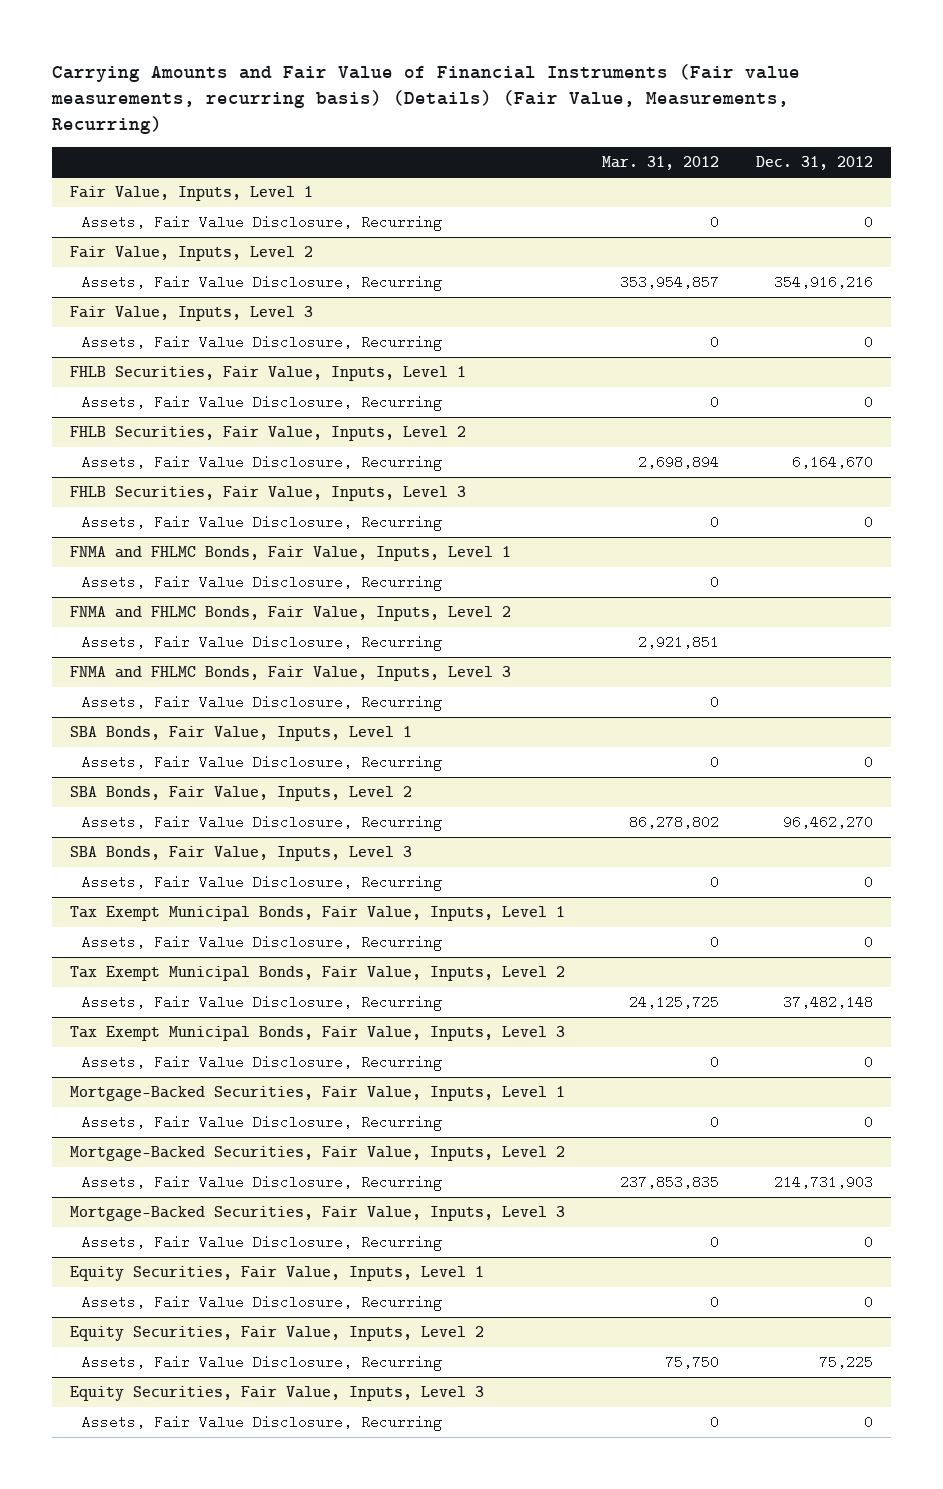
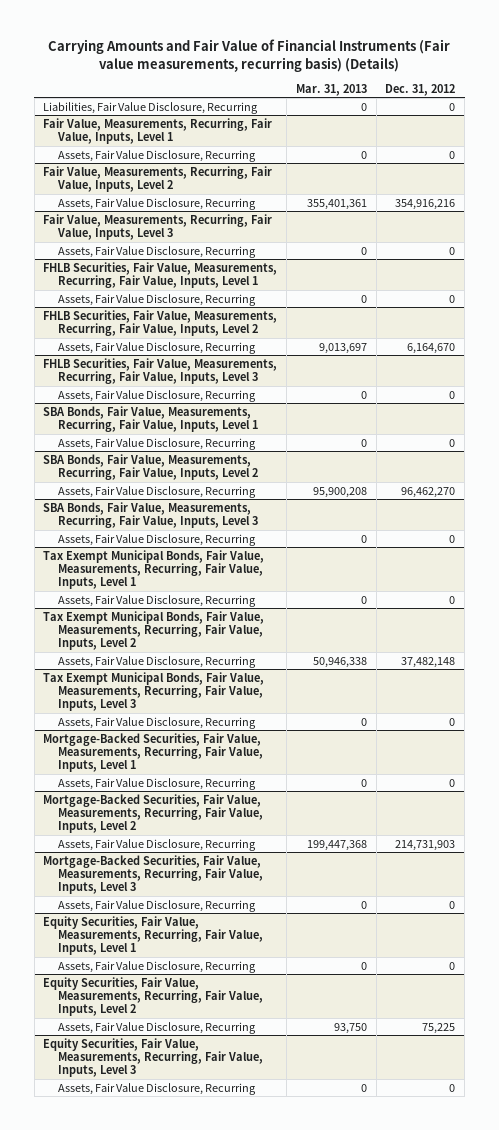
- Carrying Amounts and Fair Value of Financial Instruments (Fair value measurements, recurring basis) (Details) (Fair Value, Measurements, Recurring)
+ Carrying Amounts and Fair Value of Financial Instruments (Fair value measurements, recurring basis) (Details)
- | Mar. 31, 2012 | Dec. 31, 2012
+ | Mar. 31, 2013 | Dec. 31, 2012
- Fair Value, Inputs, Level 1
+ Liabilities, Fair Value Disclosure, Recurring | 0 | 0
+ Fair Value, Measurements, Recurring, Fair Value, Inputs, Level 1
- Fair Value, Inputs, Level 2
+ Fair Value, Measurements, Recurring, Fair Value, Inputs, Level 2
- Fair Value, Inputs, Level 3
+ Fair Value, Measurements, Recurring, Fair Value, Inputs, Level 3
- FHLB Securities, Fair Value, Inputs, Level 1
+ FHLB Securities, Fair Value, Measurements, Recurring, Fair Value, Inputs, Level 1
- FHLB Securities, Fair Value, Inputs, Level 2
+ FHLB Securities, Fair Value, Measurements, Recurring, Fair Value, Inputs, Level 2
- FHLB Securities, Fair Value, Inputs, Level 3
+ FHLB Securities, Fair Value, Measurements, Recurring, Fair Value, Inputs, Level 3
- FNMA and FHLMC Bonds, Fair Value, Inputs, Level 1
- Assets, Fair Value Disclosure, Recurring | 0 |
- FNMA and FHLMC Bonds, Fair Value, Inputs, Level 2
- Assets, Fair Value Disclosure, Recurring | 2,921,851 |
- FNMA and FHLMC Bonds, Fair Value, Inputs, Level 3
- Assets, Fair Value Disclosure, Recurring | 0 |
- SBA Bonds, Fair Value, Inputs, Level 1
+ SBA Bonds, Fair Value, Measurements, Recurring, Fair Value, Inputs, Level 1
- SBA Bonds, Fair Value, Inputs, Level 2
+ SBA Bonds, Fair Value, Measurements, Recurring, Fair Value, Inputs, Level 2
- SBA Bonds, Fair Value, Inputs, Level 3
+ SBA Bonds, Fair Value, Measurements, Recurring, Fair Value, Inputs, Level 3
- Tax Exempt Municipal Bonds, Fair Value, Inputs, Level 1
+ Tax Exempt Municipal Bonds, Fair Value, Measurements, Recurring, Fair Value, Inputs, Level 1
- Tax Exempt Municipal Bonds, Fair Value, Inputs, Level 2
+ Tax Exempt Municipal Bonds, Fair Value, Measurements, Recurring, Fair Value, Inputs, Level 2
- Tax Exempt Municipal Bonds, Fair Value, Inputs, Level 3
+ Tax Exempt Municipal Bonds, Fair Value, Measurements, Recurring, Fair Value, Inputs, Level 3
- Mortgage-Backed Securities, Fair Value, Inputs, Level 1
+ Mortgage-Backed Securities, Fair Value, Measurements, Recurring, Fair Value, Inputs, Level 1
- Mortgage-Backed Securities, Fair Value, Inputs, Level 2
+ Mortgage-Backed Securities, Fair Value, Measurements, Recurring, Fair Value, Inputs, Level 2
- Mortgage-Backed Securities, Fair Value, Inputs, Level 3
+ Mortgage-Backed Securities, Fair Value, Measurements, Recurring, Fair Value, Inputs, Level 3
- Equity Securities, Fair Value, Inputs, Level 1
+ Equity Securities, Fair Value, Measurements, Recurring, Fair Value, Inputs, Level 1
- Equity Securities, Fair Value, Inputs, Level 2
+ Equity Securities, Fair Value, Measurements, Recurring, Fair Value, Inputs, Level 2
- Equity Securities, Fair Value, Inputs, Level 3
+ Equity Securities, Fair Value, Measurements, Recurring, Fair Value, Inputs, Level 3

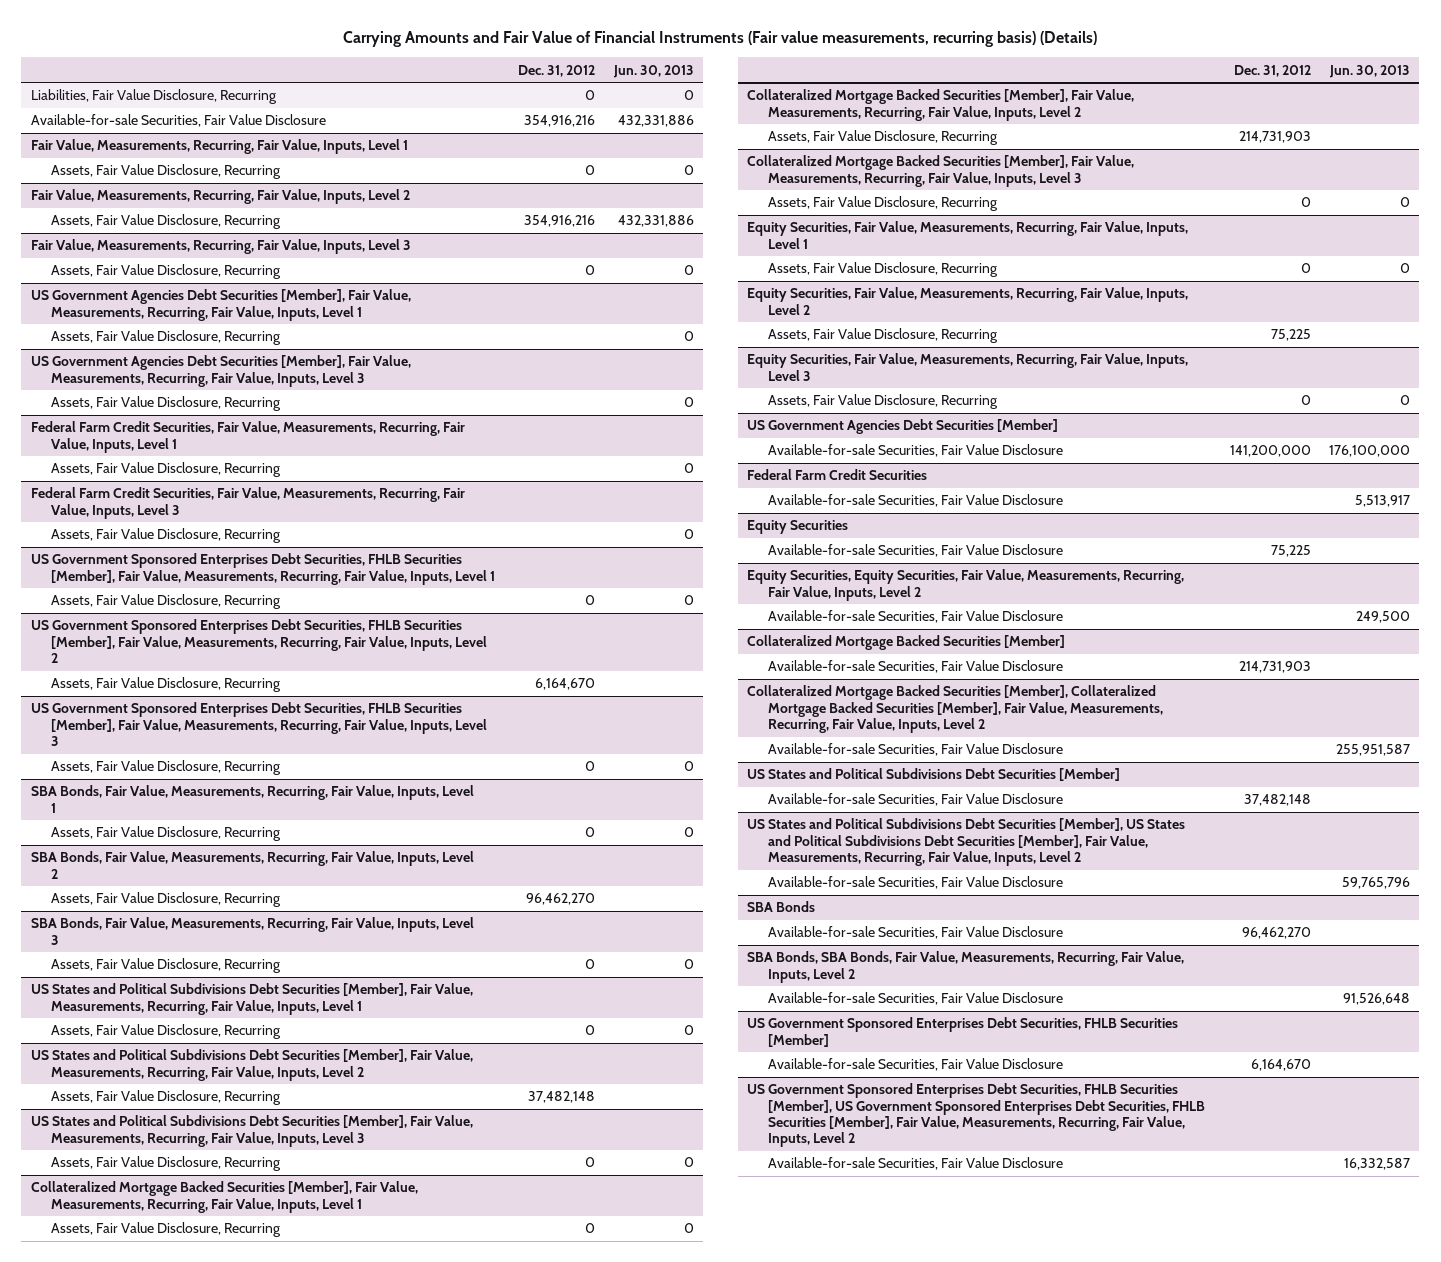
- | Mar. 31, 2013 | Dec. 31, 2012
+ | Dec. 31, 2012 | Jun. 30, 2013
+ Available-for-sale Securities, Fair Value Disclosure | 354,916,216 | 432,331,886
- FHLB Securities, Fair Value, Measurements, Recurring, Fair Value, Inputs, Level 1
+ US Government Agencies Debt Securities [Member], Fair Value, Measurements, Recurring, Fair Value, Inputs, Level 1
+ Assets, Fair Value Disclosure, Recurring | | 0
+ US Government Agencies Debt Securities [Member], Fair Value, Measurements, Recurring, Fair Value, Inputs, Level 3
+ Assets, Fair Value Disclosure, Recurring | | 0
+ Federal Farm Credit Securities, Fair Value, Measurements, Recurring, Fair Value, Inputs, Level 1
+ Assets, Fair Value Disclosure, Recurring | | 0
+ Federal Farm Credit Securities, Fair Value, Measurements, Recurring, Fair Value, Inputs, Level 3
+ Assets, Fair Value Disclosure, Recurring | | 0
+ US Government Sponsored Enterprises Debt Securities, FHLB Securities [Member], Fair Value, Measurements, Recurring, Fair Value, Inputs, Level 1
- FHLB Securities, Fair Value, Measurements, Recurring, Fair Value, Inputs, Level 2
+ US Government Sponsored Enterprises Debt Securities, FHLB Securities [Member], Fair Value, Measurements, Recurring, Fair Value, Inputs, Level 2
- FHLB Securities, Fair Value, Measurements, Recurring, Fair Value, Inputs, Level 3
+ US Government Sponsored Enterprises Debt Securities, FHLB Securities [Member], Fair Value, Measurements, Recurring, Fair Value, Inputs, Level 3
- Tax Exempt Municipal Bonds, Fair Value, Measurements, Recurring, Fair Value, Inputs, Level 1
+ US States and Political Subdivisions Debt Securities [Member], Fair Value, Measurements, Recurring, Fair Value, Inputs, Level 1
- Tax Exempt Municipal Bonds, Fair Value, Measurements, Recurring, Fair Value, Inputs, Level 2
+ US States and Political Subdivisions Debt Securities [Member], Fair Value, Measurements, Recurring, Fair Value, Inputs, Level 2
- Tax Exempt Municipal Bonds, Fair Value, Measurements, Recurring, Fair Value, Inputs, Level 3
+ US States and Political Subdivisions Debt Securities [Member], Fair Value, Measurements, Recurring, Fair Value, Inputs, Level 3
- Mortgage-Backed Securities, Fair Value, Measurements, Recurring, Fair Value, Inputs, Level 1
+ Collateralized Mortgage Backed Securities [Member], Fair Value, Measurements, Recurring, Fair Value, Inputs, Level 1
- Mortgage-Backed Securities, Fair Value, Measurements, Recurring, Fair Value, Inputs, Level 2
+ Collateralized Mortgage Backed Securities [Member], Fair Value, Measurements, Recurring, Fair Value, Inputs, Level 2
- Mortgage-Backed Securities, Fair Value, Measurements, Recurring, Fair Value, Inputs, Level 3
+ Collateralized Mortgage Backed Securities [Member], Fair Value, Measurements, Recurring, Fair Value, Inputs, Level 3
+ US Government Agencies Debt Securities [Member]
+ Available-for-sale Securities, Fair Value Disclosure | 141,200,000 | 176,100,000
+ Federal Farm Credit Securities
+ Available-for-sale Securities, Fair Value Disclosure | | 5,513,917
+ Equity Securities
+ Available-for-sale Securities, Fair Value Disclosure | 75,225 |
+ Equity Securities, Equity Securities, Fair Value, Measurements, Recurring, Fair Value, Inputs, Level 2
+ Available-for-sale Securities, Fair Value Disclosure | | 249,500
+ Collateralized Mortgage Backed Securities [Member]
+ Available-for-sale Securities, Fair Value Disclosure | 214,731,903 |
+ Collateralized Mortgage Backed Securities [Member], Collateralized Mortgage Backed Securities [Member], Fair Value, Measurements, Recurring, Fair Value, Inputs, Level 2
+ Available-for-sale Securities, Fair Value Disclosure | | 255,951,587
+ US States and Political Subdivisions Debt Securities [Member]
+ Available-for-sale Securities, Fair Value Disclosure | 37,482,148 |
+ US States and Political Subdivisions Debt Securities [Member], US States and Political Subdivisions Debt Securities [Member], Fair Value, Measurements, Recurring, Fair Value, Inputs, Level 2
+ Available-for-sale Securities, Fair Value Disclosure | | 59,765,796
+ SBA Bonds
+ Available-for-sale Securities, Fair Value Disclosure | 96,462,270 |
+ SBA Bonds, SBA Bonds, Fair Value, Measurements, Recurring, Fair Value, Inputs, Level 2
+ Available-for-sale Securities, Fair Value Disclosure | | 91,526,648
+ US Government Sponsored Enterprises Debt Securities, FHLB Securities [Member]
+ Available-for-sale Securities, Fair Value Disclosure | 6,164,670 |
+ US Government Sponsored Enterprises Debt Securities, FHLB Securities [Member], US Government Sponsored Enterprises Debt Securities, FHLB Securities [Member], Fair Value, Measurements, Recurring, Fair Value, Inputs, Level 2
+ Available-for-sale Securities, Fair Value Disclosure | | 16,332,587

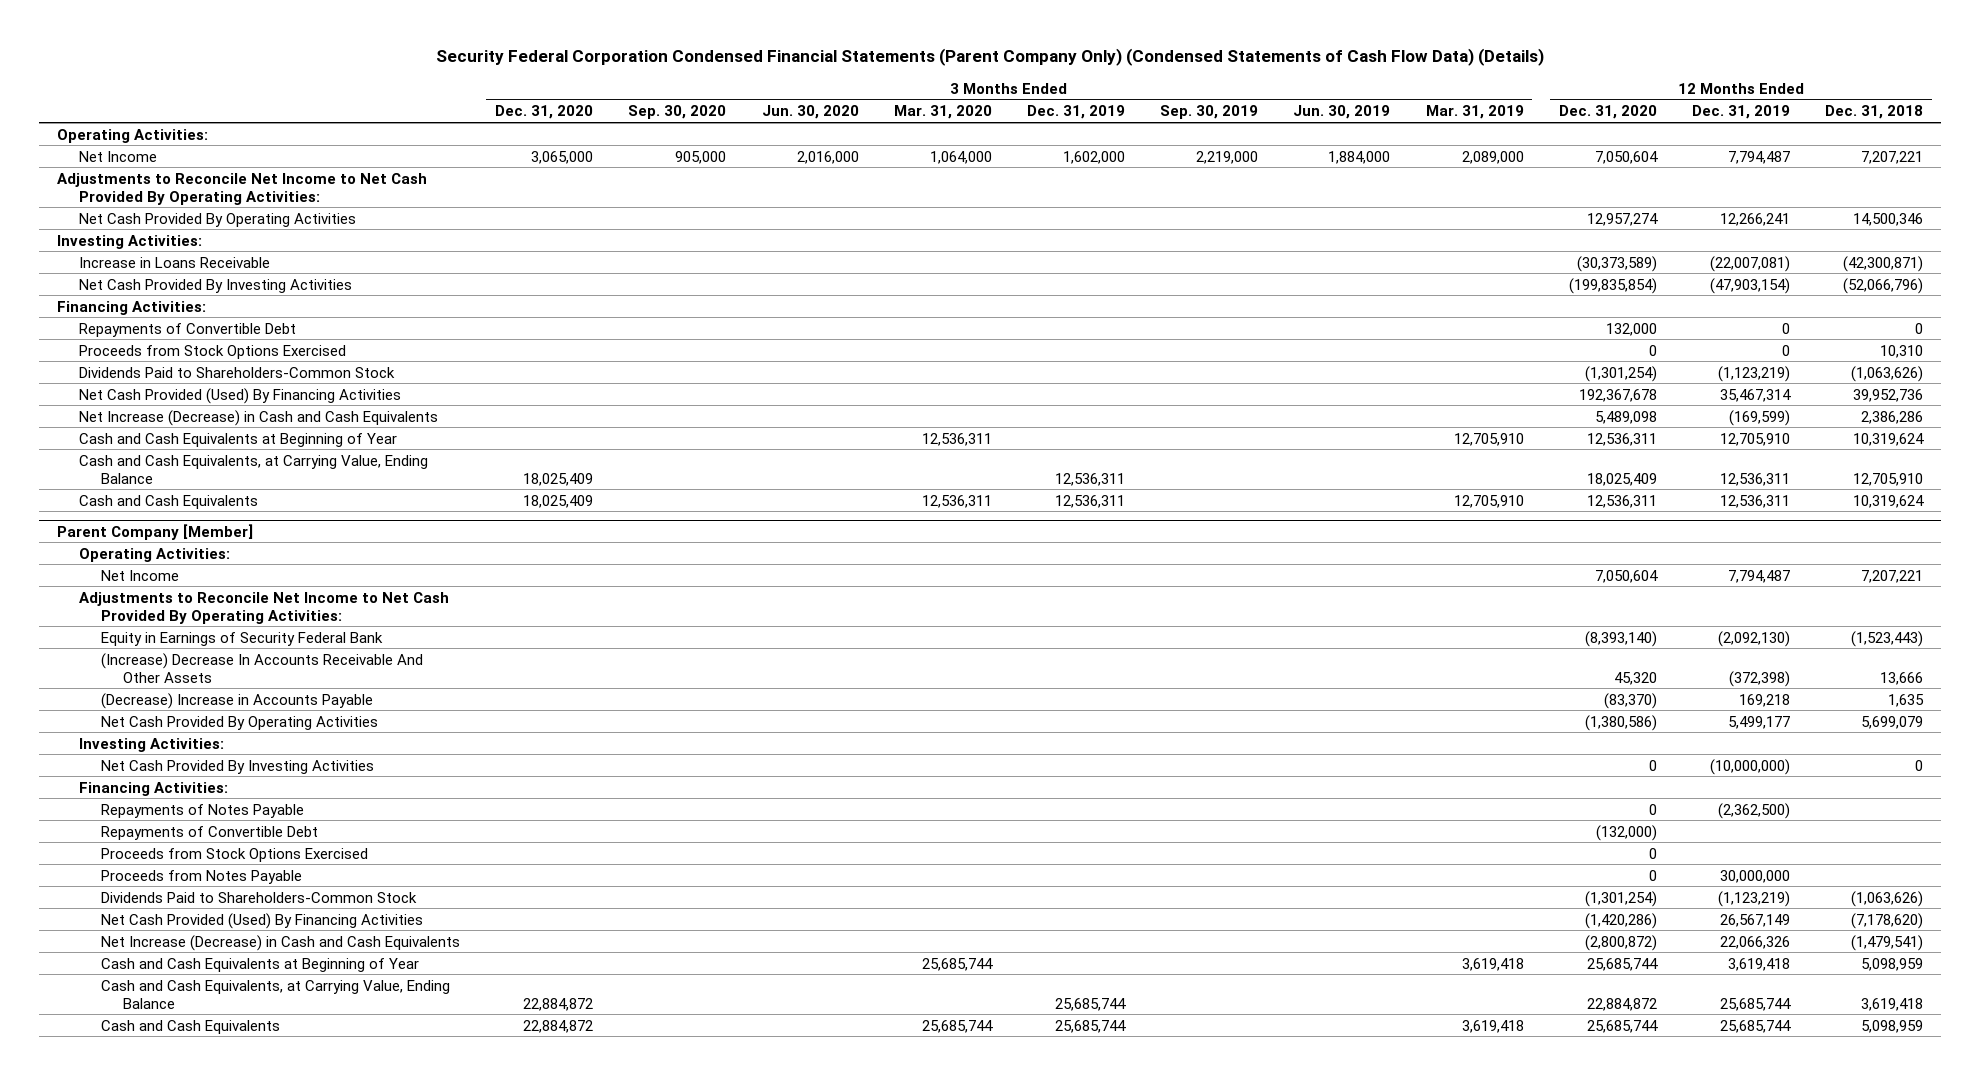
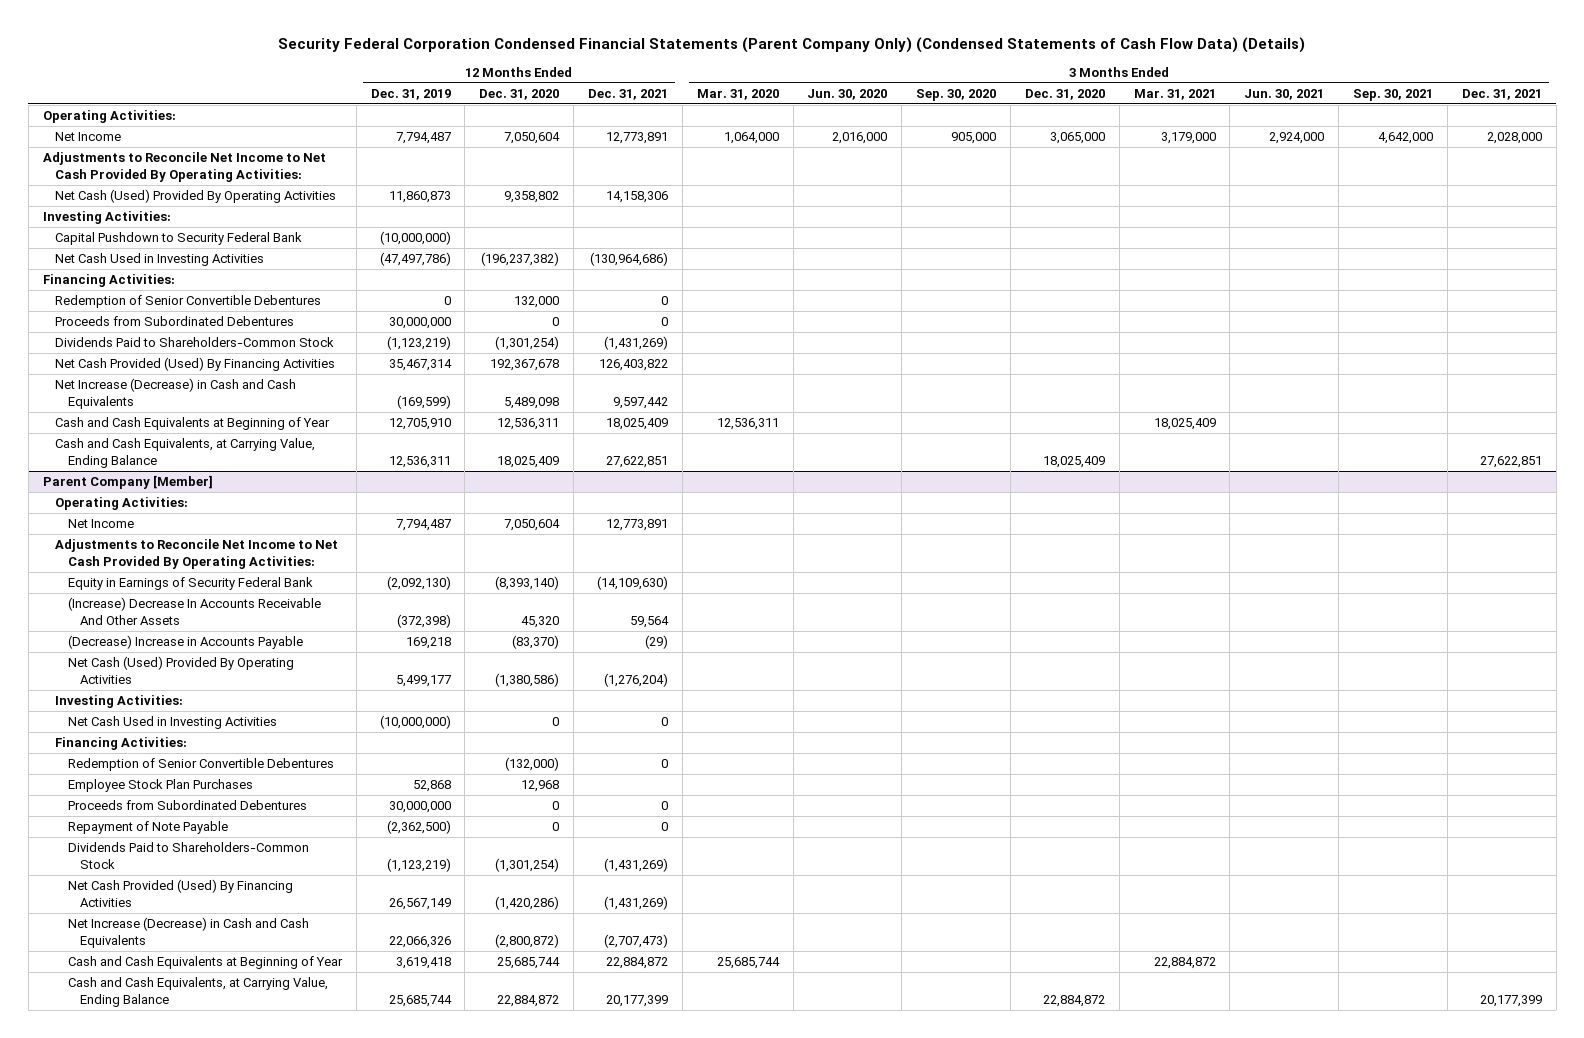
- | 3 Months Ended Dec. 31, 2020 | 3 Months Ended Sep. 30, 2020 | 3 Months Ended Jun. 30, 2020 | 3 Months Ended Mar. 31, 2020 | 3 Months Ended Dec. 31, 2019 | 3 Months Ended Sep. 30, 2019 | 3 Months Ended Jun. 30, 2019 | 3 Months Ended Mar. 31, 2019 | 12 Months Ended Dec. 31, 2020 | 12 Months Ended Dec. 31, 2019 | 12 Months Ended Dec. 31, 2018
+ | 12 Months Ended Dec. 31, 2019 | 12 Months Ended Dec. 31, 2020 | 12 Months Ended Dec. 31, 2021 | 3 Months Ended Mar. 31, 2020 | 3 Months Ended Jun. 30, 2020 | 3 Months Ended Sep. 30, 2020 | 3 Months Ended Dec. 31, 2020 | 3 Months Ended Mar. 31, 2021 | 3 Months Ended Jun. 30, 2021 | 3 Months Ended Sep. 30, 2021 | 3 Months Ended Dec. 31, 2021
- Net Cash Provided By Operating Activities | | | | | | | | | 12,957,274 | 12,266,241 | 14,500,346
+ Net Cash (Used) Provided By Operating Activities | 11,860,873 | 9,358,802 | 14,158,306 | | | | | | | |
- Increase in Loans Receivable | | | | | | | | | (30,373,589) | (22,007,081) | (42,300,871)
- Net Cash Provided By Investing Activities | | | | | | | | | (199,835,854) | (47,903,154) | (52,066,796)
+ Capital Pushdown to Security Federal Bank | (10,000,000) | | | | | | | | | |
+ Net Cash Used in Investing Activities | (47,497,786) | (196,237,382) | (130,964,686) | | | | | | | |
- Repayments of Convertible Debt | | | | | | | | | 132,000 | 0 | 0
- Proceeds from Stock Options Exercised | | | | | | | | | 0 | 0 | 10,310
+ Redemption of Senior Convertible Debentures | 0 | 132,000 | 0 | | | | | | | |
+ Proceeds from Subordinated Debentures | 30,000,000 | 0 | 0 | | | | | | | |
- Cash and Cash Equivalents | 18,025,409 | | | 12,536,311 | 12,536,311 | | | 12,705,910 | 12,536,311 | 12,536,311 | 10,319,624
@ Parent Company [Member]
- Net Cash Provided By Operating Activities | | | | | | | | | (1,380,586) | 5,499,177 | 5,699,079
+ Net Cash (Used) Provided By Operating Activities | 5,499,177 | (1,380,586) | (1,276,204) | | | | | | | |
- Net Cash Provided By Investing Activities | | | | | | | | | 0 | (10,000,000) | 0
+ Net Cash Used in Investing Activities | (10,000,000) | 0 | 0 | | | | | | | |
- Repayments of Notes Payable | | | | | | | | | 0 | (2,362,500) |
- Repayments of Convertible Debt | | | | | | | | | (132,000) | |
- Proceeds from Stock Options Exercised | | | | | | | | | 0 | |
- Proceeds from Notes Payable | | | | | | | | | 0 | 30,000,000 |
+ Redemption of Senior Convertible Debentures | | (132,000) | 0 | | | | | | | |
+ Employee Stock Plan Purchases | 52,868 | 12,968 | | | | | | | | |
+ Proceeds from Subordinated Debentures | 30,000,000 | 0 | 0 | | | | | | | |
+ Repayment of Note Payable | (2,362,500) | 0 | 0 | | | | | | | |
- Cash and Cash Equivalents | 22,884,872 | | | 25,685,744 | 25,685,744 | | | 3,619,418 | 25,685,744 | 25,685,744 | 5,098,959

